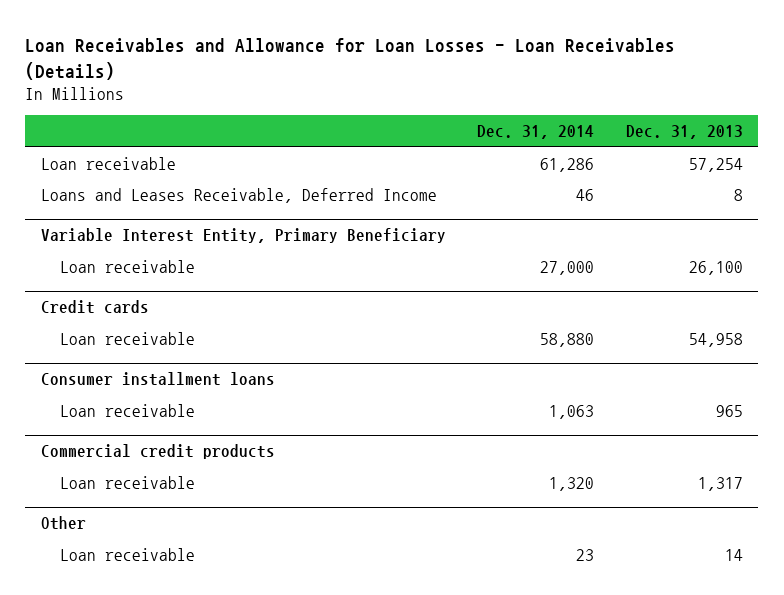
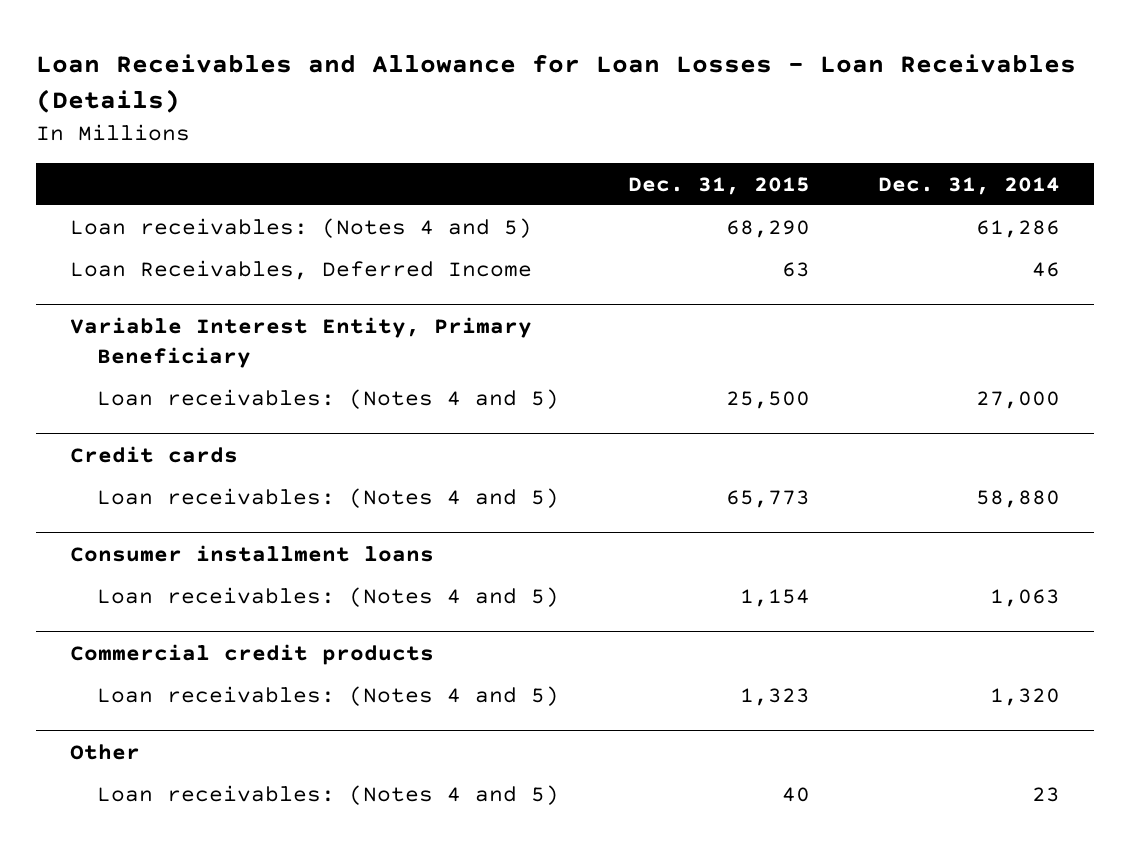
- | Dec. 31, 2014 | Dec. 31, 2013
+ | Dec. 31, 2015 | Dec. 31, 2014
- Loan receivable | 61,286 | 57,254
- Loans and Leases Receivable, Deferred Income | 46 | 8
+ Loan receivables: (Notes 4 and 5) | 68,290 | 61,286
+ Loan Receivables, Deferred Income | 63 | 46
@ Variable Interest Entity, Primary Beneficiary
- Loan receivable | 27,000 | 26,100
+ Loan receivables: (Notes 4 and 5) | 25,500 | 27,000
@ Credit cards
- Loan receivable | 58,880 | 54,958
+ Loan receivables: (Notes 4 and 5) | 65,773 | 58,880
@ Consumer installment loans
- Loan receivable | 1,063 | 965
+ Loan receivables: (Notes 4 and 5) | 1,154 | 1,063
@ Commercial credit products
- Loan receivable | 1,320 | 1,317
+ Loan receivables: (Notes 4 and 5) | 1,323 | 1,320
@ Other
- Loan receivable | 23 | 14
+ Loan receivables: (Notes 4 and 5) | 40 | 23

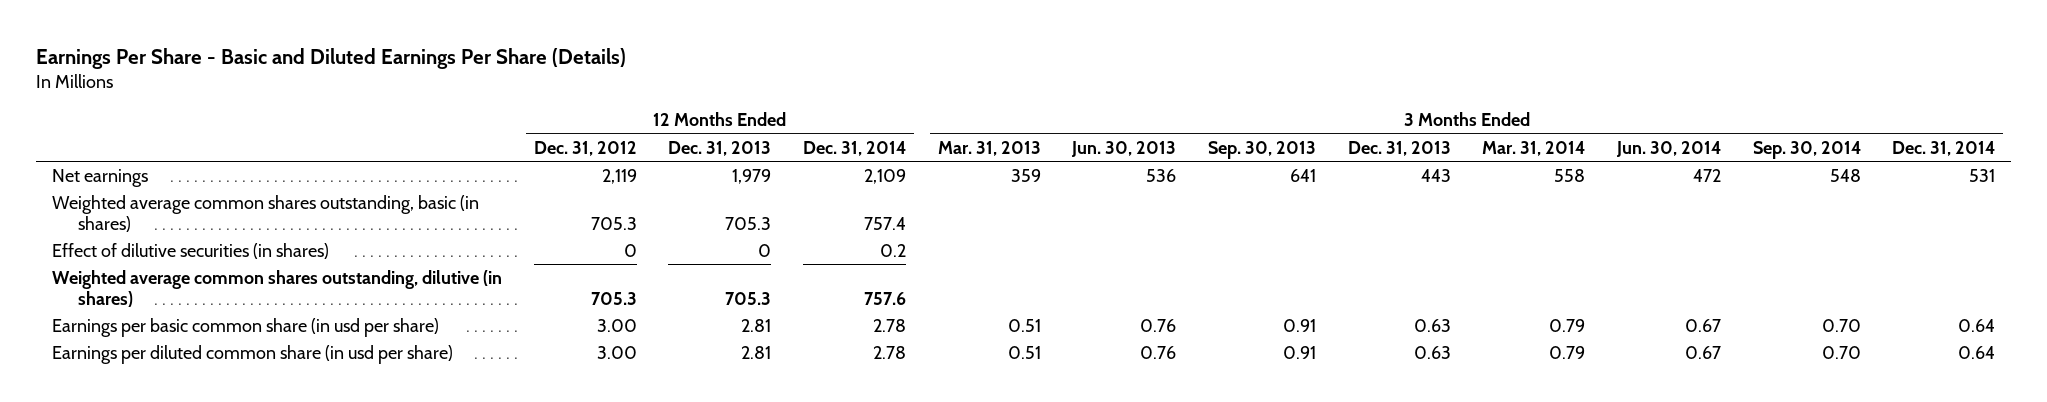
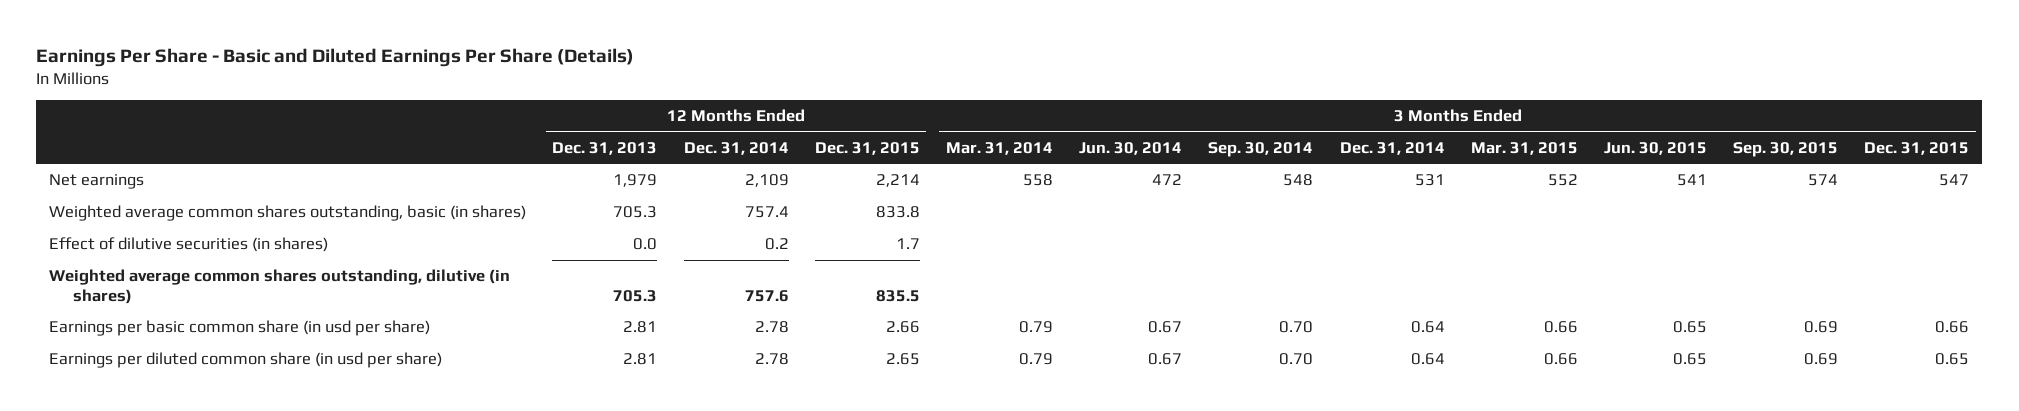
- | 12 Months Ended Dec. 31, 2012 | 12 Months Ended Dec. 31, 2013 | 12 Months Ended Dec. 31, 2014 | 3 Months Ended Mar. 31, 2013 | 3 Months Ended Jun. 30, 2013 | 3 Months Ended Sep. 30, 2013 | 3 Months Ended Dec. 31, 2013 | 3 Months Ended Mar. 31, 2014 | 3 Months Ended Jun. 30, 2014 | 3 Months Ended Sep. 30, 2014 | 3 Months Ended Dec. 31, 2014
+ | 12 Months Ended Dec. 31, 2013 | 12 Months Ended Dec. 31, 2014 | 12 Months Ended Dec. 31, 2015 | 3 Months Ended Mar. 31, 2014 | 3 Months Ended Jun. 30, 2014 | 3 Months Ended Sep. 30, 2014 | 3 Months Ended Dec. 31, 2014 | 3 Months Ended Mar. 31, 2015 | 3 Months Ended Jun. 30, 2015 | 3 Months Ended Sep. 30, 2015 | 3 Months Ended Dec. 31, 2015
- Effect of dilutive securities (in shares) | 0 | 0 | 0.2 | | | | | | | |
+ Effect of dilutive securities (in shares) | 0.0 | 0.2 | 1.7 | | | | | | | |

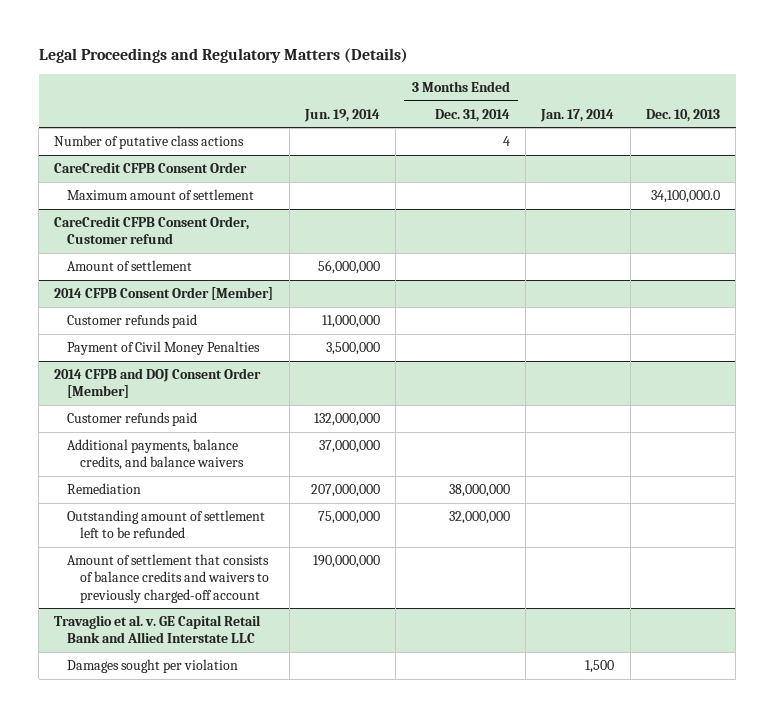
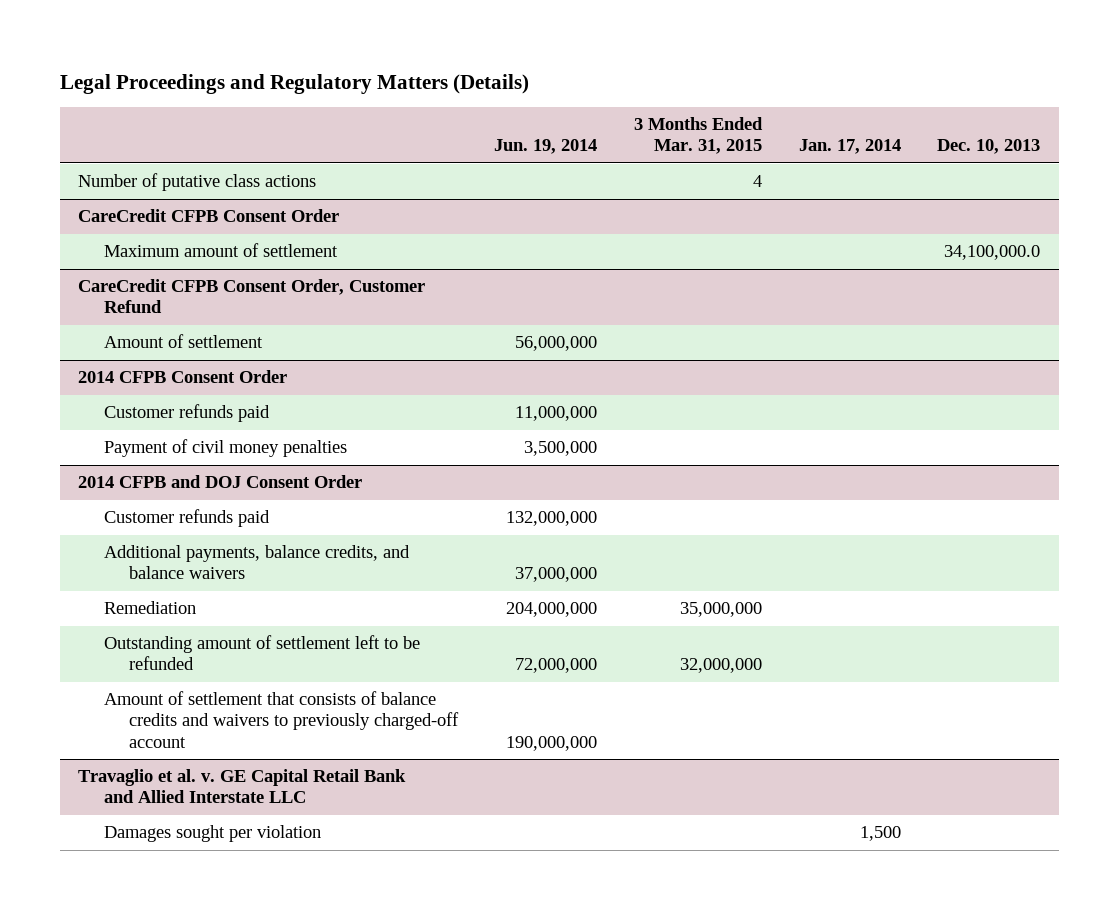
- | Jun. 19, 2014 | 3 Months Ended Dec. 31, 2014 | Jan. 17, 2014 | Dec. 10, 2013
+ | Jun. 19, 2014 | 3 Months Ended Mar. 31, 2015 | Jan. 17, 2014 | Dec. 10, 2013
- CareCredit CFPB Consent Order, Customer refund
+ CareCredit CFPB Consent Order, Customer Refund
- 2014 CFPB Consent Order [Member]
+ 2014 CFPB Consent Order
- Payment of Civil Money Penalties | 3,500,000 | | |
- 2014 CFPB and DOJ Consent Order [Member]
+ Payment of civil money penalties | 3,500,000 | | |
+ 2014 CFPB and DOJ Consent Order
- Remediation | 207,000,000 | 38,000,000 | |
- Outstanding amount of settlement left to be refunded | 75,000,000 | 32,000,000 | |
+ Remediation | 204,000,000 | 35,000,000 | |
+ Outstanding amount of settlement left to be refunded | 72,000,000 | 32,000,000 | |

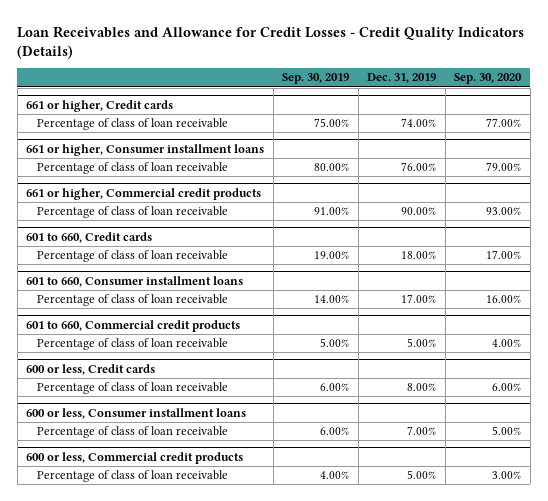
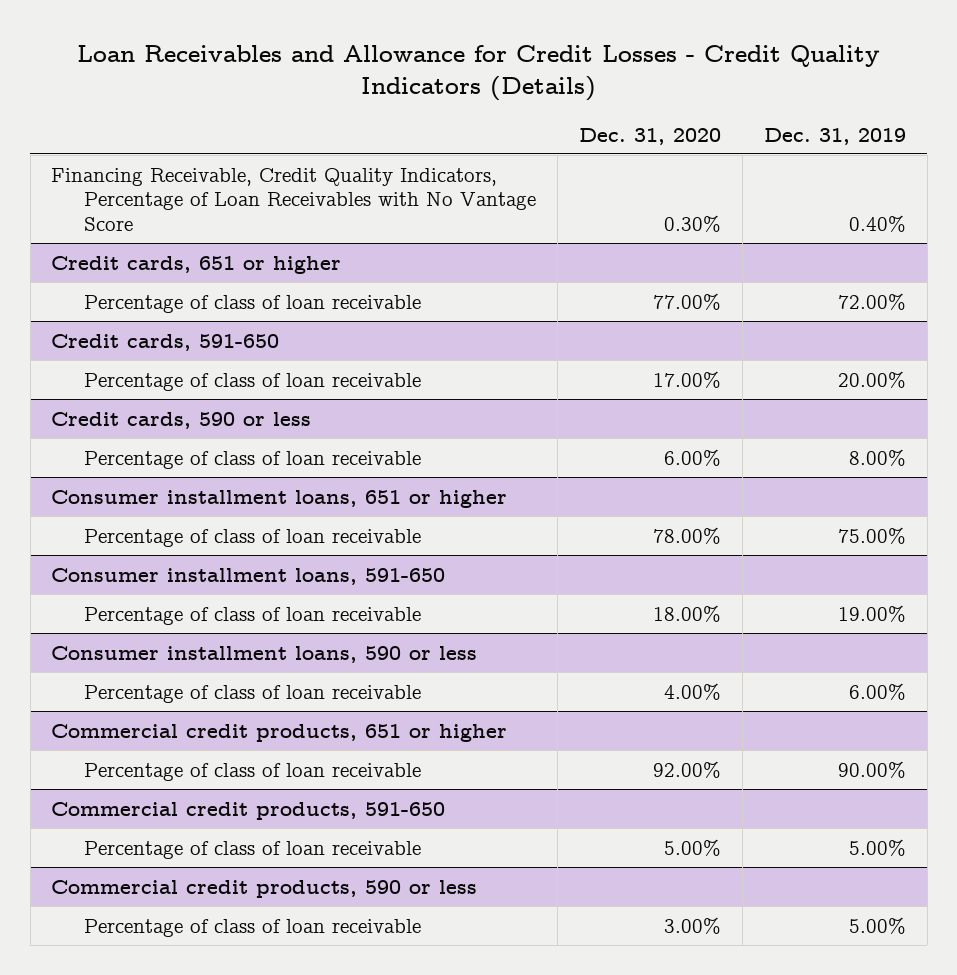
- | Sep. 30, 2019 | Dec. 31, 2019 | Sep. 30, 2020
+ | Dec. 31, 2020 | Dec. 31, 2019
- 661 or higher, Credit cards
- Percentage of class of loan receivable | 75.00% | 74.00% | 77.00%
- 661 or higher, Consumer installment loans
- Percentage of class of loan receivable | 80.00% | 76.00% | 79.00%
- 661 or higher, Commercial credit products
+ Financing Receivable, Credit Quality Indicators, Percentage of Loan Receivables with No Vantage Score | 0.30% | 0.40%
+ Credit cards, 651 or higher
+ Percentage of class of loan receivable | 77.00% | 72.00%
+ Credit cards, 591-650
+ Percentage of class of loan receivable | 17.00% | 20.00%
+ Credit cards, 590 or less
+ Percentage of class of loan receivable | 6.00% | 8.00%
+ Consumer installment loans, 651 or higher
+ Percentage of class of loan receivable | 78.00% | 75.00%
+ Consumer installment loans, 591-650
+ Percentage of class of loan receivable | 18.00% | 19.00%
+ Consumer installment loans, 590 or less
+ Percentage of class of loan receivable | 4.00% | 6.00%
+ Commercial credit products, 651 or higher
- 601 to 660, Credit cards
- Percentage of class of loan receivable | 19.00% | 18.00% | 17.00%
- 601 to 660, Consumer installment loans
- Percentage of class of loan receivable | 14.00% | 17.00% | 16.00%
- 601 to 660, Commercial credit products
+ Commercial credit products, 591-650
- 600 or less, Credit cards
- Percentage of class of loan receivable | 6.00% | 8.00% | 6.00%
- 600 or less, Consumer installment loans
- Percentage of class of loan receivable | 6.00% | 7.00% | 5.00%
- 600 or less, Commercial credit products
+ Commercial credit products, 590 or less

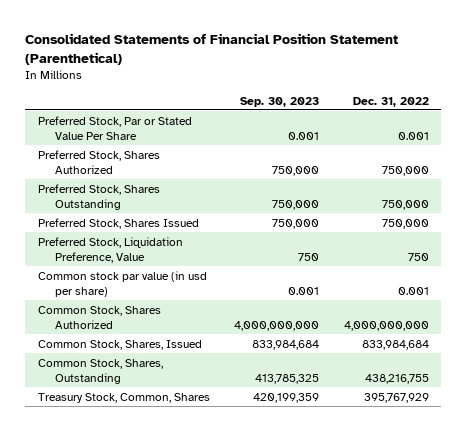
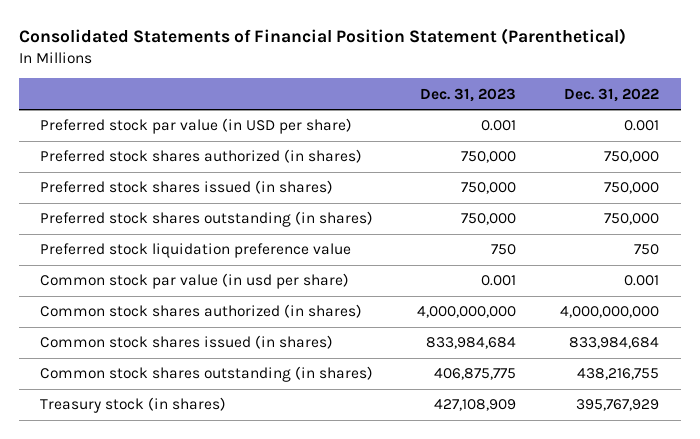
- | Sep. 30, 2023 | Dec. 31, 2022
+ | Dec. 31, 2023 | Dec. 31, 2022
- Preferred Stock, Par or Stated Value Per Share | 0.001 | 0.001
- Preferred Stock, Shares Authorized | 750,000 | 750,000
- Preferred Stock, Shares Outstanding | 750,000 | 750,000
- Preferred Stock, Shares Issued | 750,000 | 750,000
- Preferred Stock, Liquidation Preference, Value | 750 | 750
+ Preferred stock par value (in USD per share) | 0.001 | 0.001
+ Preferred stock shares authorized (in shares) | 750,000 | 750,000
+ Preferred stock shares issued (in shares) | 750,000 | 750,000
+ Preferred stock shares outstanding (in shares) | 750,000 | 750,000
+ Preferred stock liquidation preference value | 750 | 750
- Common Stock, Shares Authorized | 4,000,000,000 | 4,000,000,000
- Common Stock, Shares, Issued | 833,984,684 | 833,984,684
- Common Stock, Shares, Outstanding | 413,785,325 | 438,216,755
- Treasury Stock, Common, Shares | 420,199,359 | 395,767,929
+ Common stock shares authorized (in shares) | 4,000,000,000 | 4,000,000,000
+ Common stock shares issued (in shares) | 833,984,684 | 833,984,684
+ Common stock shares outstanding (in shares) | 406,875,775 | 438,216,755
+ Treasury stock (in shares) | 427,108,909 | 395,767,929

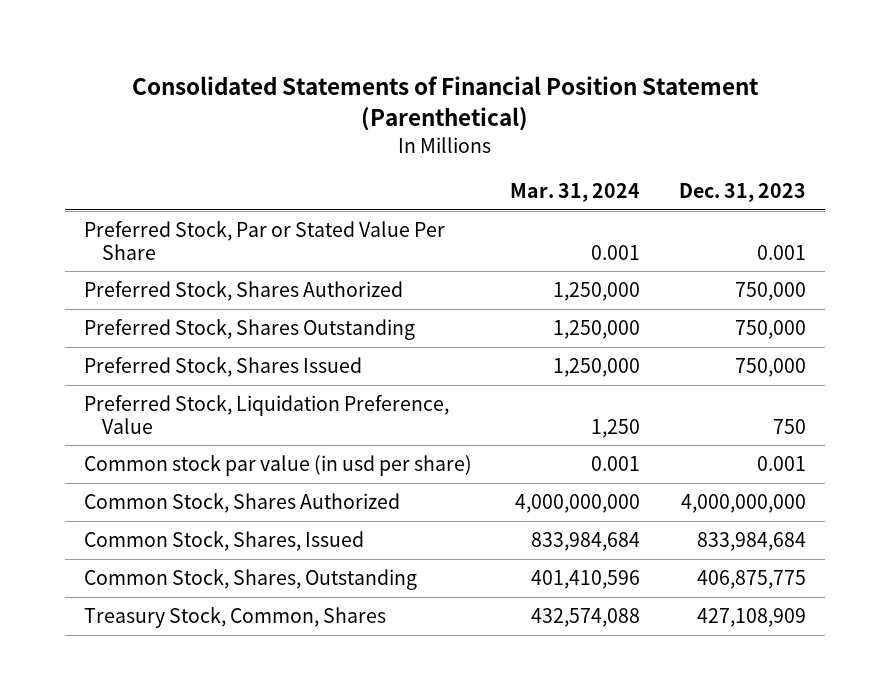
- | Dec. 31, 2023 | Dec. 31, 2022
+ | Mar. 31, 2024 | Dec. 31, 2023
- Preferred stock par value (in USD per share) | 0.001 | 0.001
- Preferred stock shares authorized (in shares) | 750,000 | 750,000
- Preferred stock shares issued (in shares) | 750,000 | 750,000
- Preferred stock shares outstanding (in shares) | 750,000 | 750,000
- Preferred stock liquidation preference value | 750 | 750
+ Preferred Stock, Par or Stated Value Per Share | 0.001 | 0.001
+ Preferred Stock, Shares Authorized | 1,250,000 | 750,000
+ Preferred Stock, Shares Outstanding | 1,250,000 | 750,000
+ Preferred Stock, Shares Issued | 1,250,000 | 750,000
+ Preferred Stock, Liquidation Preference, Value | 1,250 | 750
- Common stock shares authorized (in shares) | 4,000,000,000 | 4,000,000,000
- Common stock shares issued (in shares) | 833,984,684 | 833,984,684
- Common stock shares outstanding (in shares) | 406,875,775 | 438,216,755
- Treasury stock (in shares) | 427,108,909 | 395,767,929
+ Common Stock, Shares Authorized | 4,000,000,000 | 4,000,000,000
+ Common Stock, Shares, Issued | 833,984,684 | 833,984,684
+ Common Stock, Shares, Outstanding | 401,410,596 | 406,875,775
+ Treasury Stock, Common, Shares | 432,574,088 | 427,108,909

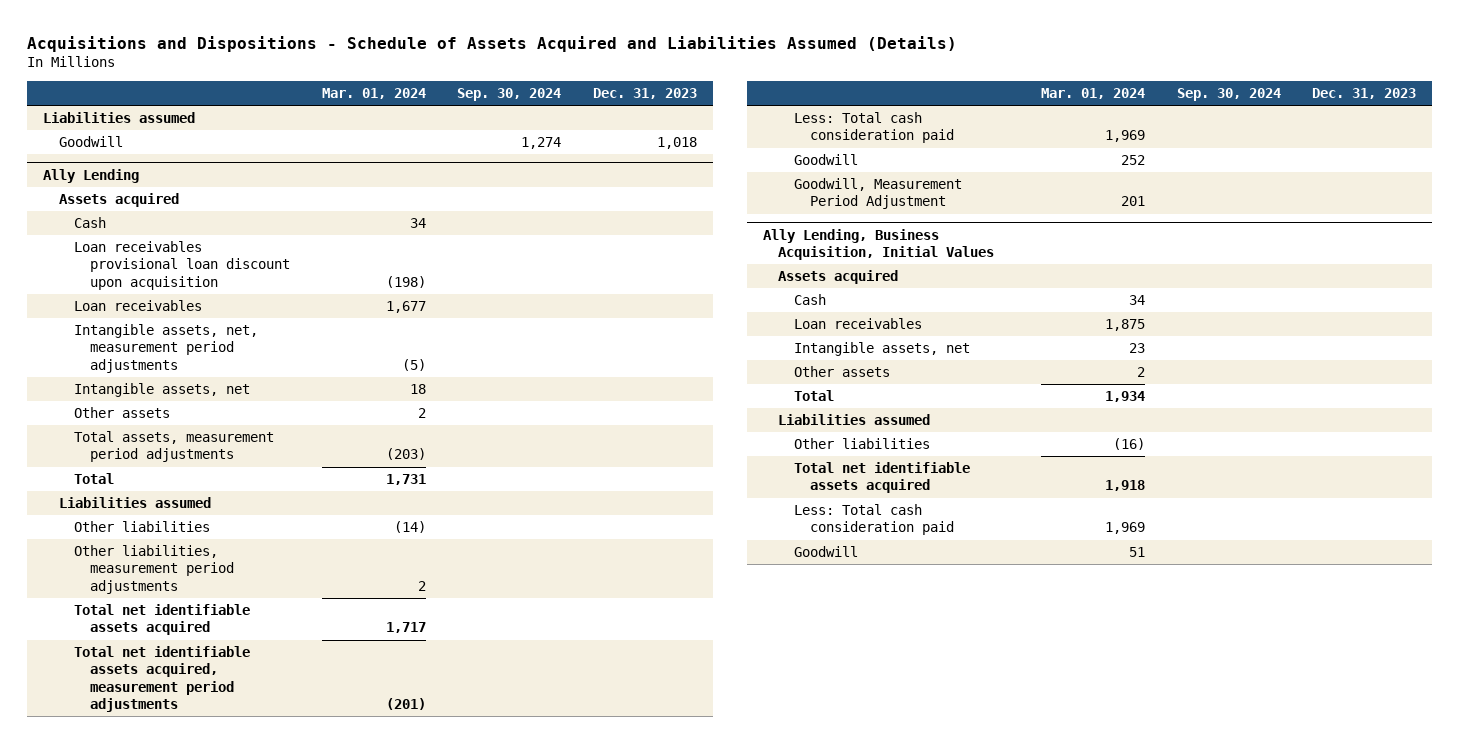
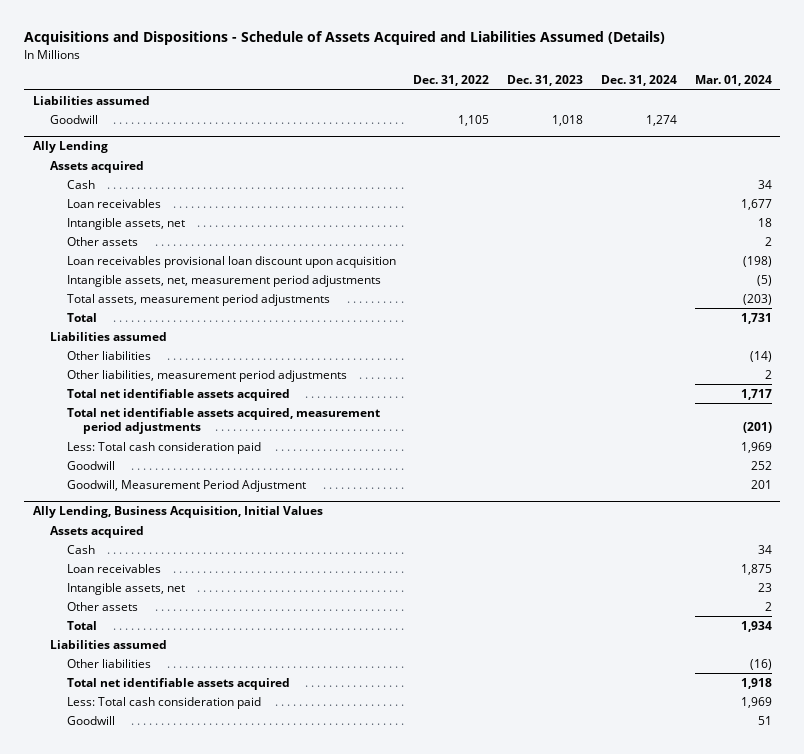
- | Mar. 01, 2024 | Sep. 30, 2024 | Dec. 31, 2023
+ | Dec. 31, 2022 | Dec. 31, 2023 | Dec. 31, 2024 | Mar. 01, 2024
@ Ally Lending
moved down: Loan receivables provisional loan discount upon acquisition | | | | (198)
moved down: Intangible assets, net, measurement period adjustments | | | | (5)

